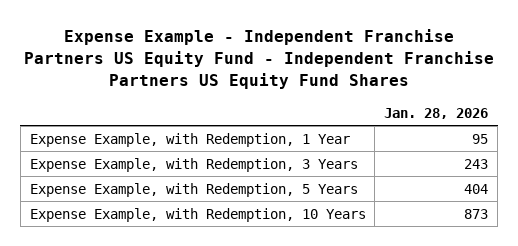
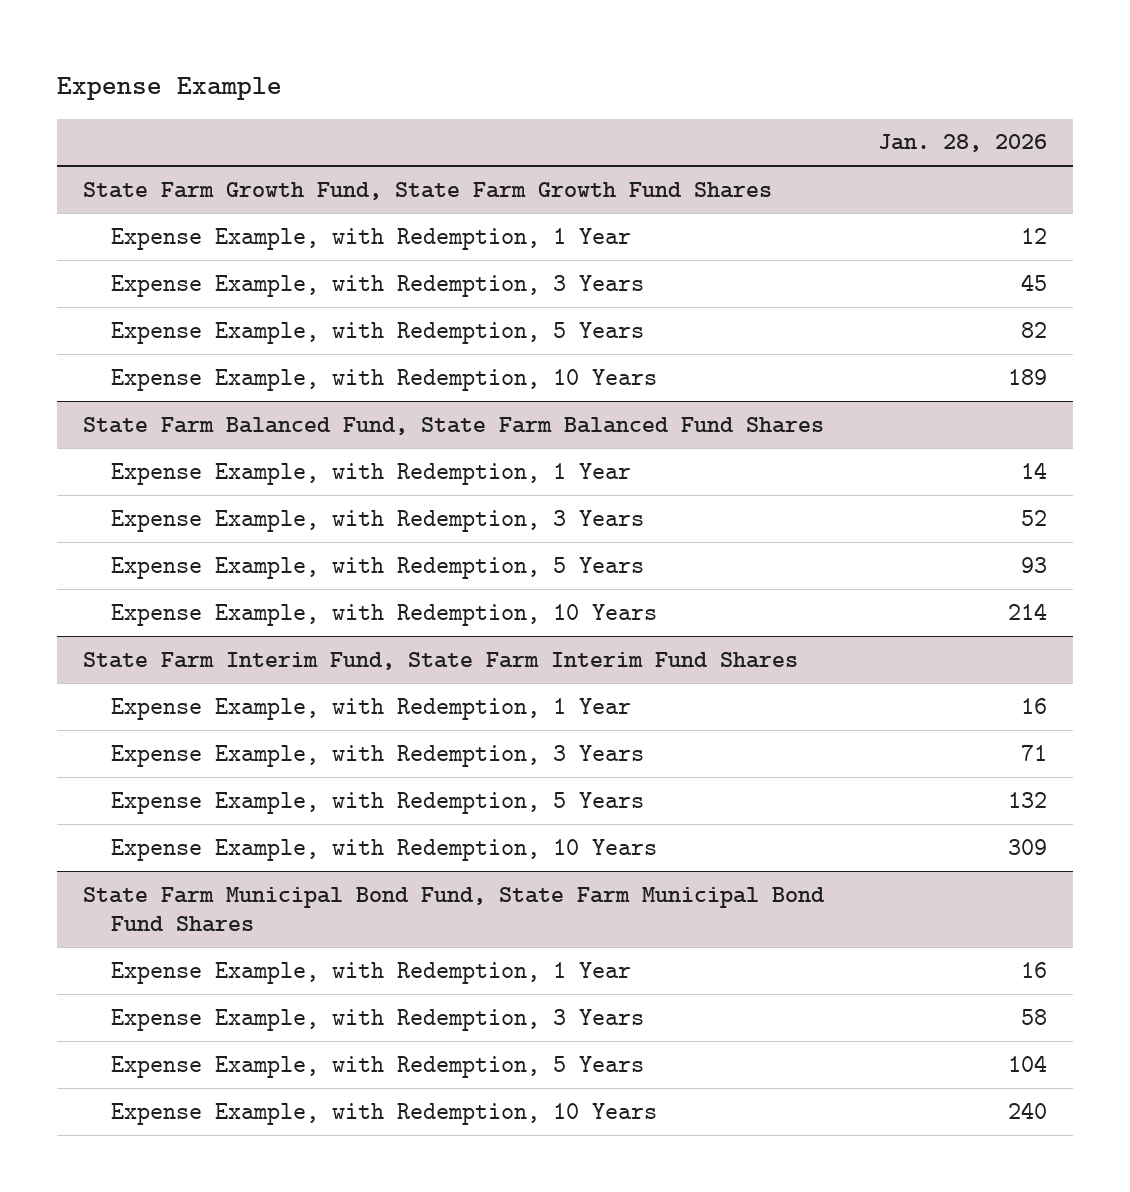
- Expense Example - Independent Franchise Partners US Equity Fund - Independent Franchise Partners US Equity Fund Shares
+ Expense Example
- Expense Example, with Redemption, 1 Year | 95
- Expense Example, with Redemption, 3 Years | 243
- Expense Example, with Redemption, 5 Years | 404
- Expense Example, with Redemption, 10 Years | 873
+ State Farm Growth Fund, State Farm Growth Fund Shares
+ Expense Example, with Redemption, 1 Year | 12
+ Expense Example, with Redemption, 3 Years | 45
+ Expense Example, with Redemption, 5 Years | 82
+ Expense Example, with Redemption, 10 Years | 189
+ State Farm Balanced Fund, State Farm Balanced Fund Shares
+ Expense Example, with Redemption, 1 Year | 14
+ Expense Example, with Redemption, 3 Years | 52
+ Expense Example, with Redemption, 5 Years | 93
+ Expense Example, with Redemption, 10 Years | 214
+ State Farm Interim Fund, State Farm Interim Fund Shares
+ Expense Example, with Redemption, 1 Year | 16
+ Expense Example, with Redemption, 3 Years | 71
+ Expense Example, with Redemption, 5 Years | 132
+ Expense Example, with Redemption, 10 Years | 309
+ State Farm Municipal Bond Fund, State Farm Municipal Bond Fund Shares
+ Expense Example, with Redemption, 1 Year | 16
+ Expense Example, with Redemption, 3 Years | 58
+ Expense Example, with Redemption, 5 Years | 104
+ Expense Example, with Redemption, 10 Years | 240

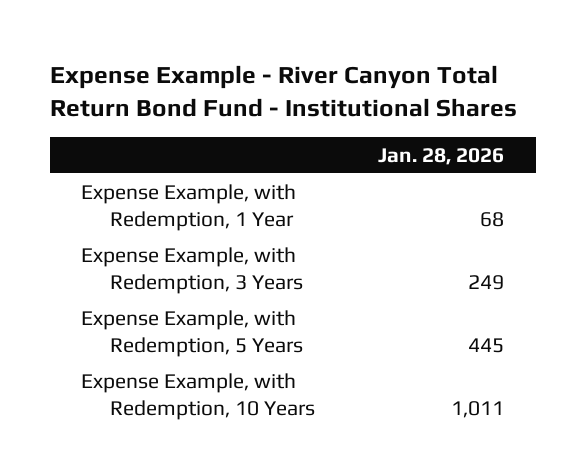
- Expense Example
+ Expense Example - River Canyon Total Return Bond Fund - Institutional Shares
- State Farm Growth Fund, State Farm Growth Fund Shares
- Expense Example, with Redemption, 1 Year | 12
- Expense Example, with Redemption, 3 Years | 45
- Expense Example, with Redemption, 5 Years | 82
- Expense Example, with Redemption, 10 Years | 189
- State Farm Balanced Fund, State Farm Balanced Fund Shares
- Expense Example, with Redemption, 1 Year | 14
- Expense Example, with Redemption, 3 Years | 52
- Expense Example, with Redemption, 5 Years | 93
- Expense Example, with Redemption, 10 Years | 214
- State Farm Interim Fund, State Farm Interim Fund Shares
- Expense Example, with Redemption, 1 Year | 16
- Expense Example, with Redemption, 3 Years | 71
- Expense Example, with Redemption, 5 Years | 132
- Expense Example, with Redemption, 10 Years | 309
- State Farm Municipal Bond Fund, State Farm Municipal Bond Fund Shares
- Expense Example, with Redemption, 1 Year | 16
- Expense Example, with Redemption, 3 Years | 58
- Expense Example, with Redemption, 5 Years | 104
- Expense Example, with Redemption, 10 Years | 240
+ Expense Example, with Redemption, 1 Year | 68
+ Expense Example, with Redemption, 3 Years | 249
+ Expense Example, with Redemption, 5 Years | 445
+ Expense Example, with Redemption, 10 Years | 1,011

